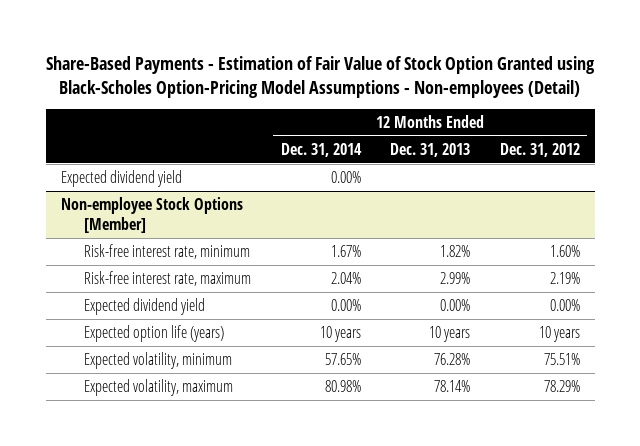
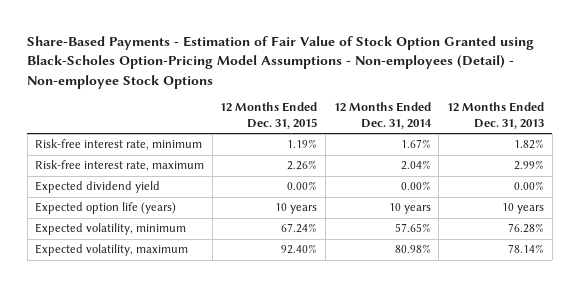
- Share-Based Payments - Estimation of Fair Value of Stock Option Granted using Black-Scholes Option-Pricing Model Assumptions - Non-employees (Detail)
+ Share-Based Payments - Estimation of Fair Value of Stock Option Granted using Black-Scholes Option-Pricing Model Assumptions - Non-employees (Detail) - Non-employee Stock Options
- | 12 Months Ended Dec. 31, 2014 | 12 Months Ended Dec. 31, 2013 | 12 Months Ended Dec. 31, 2012
+ | 12 Months Ended Dec. 31, 2015 | 12 Months Ended Dec. 31, 2014 | 12 Months Ended Dec. 31, 2013
- Expected dividend yield | 0.00% | |
- Non-employee Stock Options [Member]

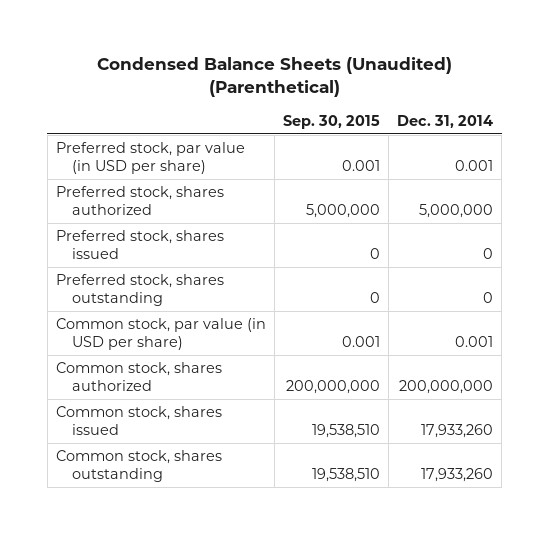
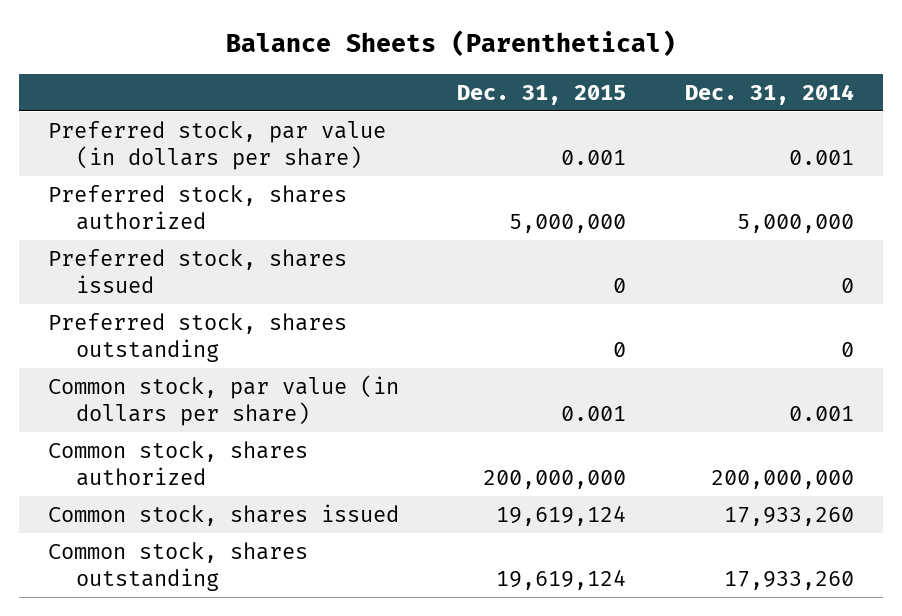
- Condensed Balance Sheets (Unaudited) (Parenthetical)
+ Balance Sheets (Parenthetical)
- | Sep. 30, 2015 | Dec. 31, 2014
+ | Dec. 31, 2015 | Dec. 31, 2014
- Preferred stock, par value (in USD per share) | 0.001 | 0.001
+ Preferred stock, par value (in dollars per share) | 0.001 | 0.001
- Common stock, par value (in USD per share) | 0.001 | 0.001
+ Common stock, par value (in dollars per share) | 0.001 | 0.001

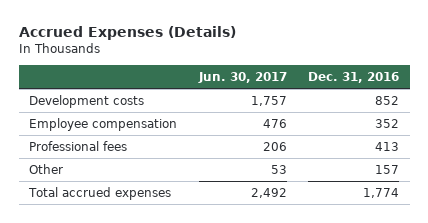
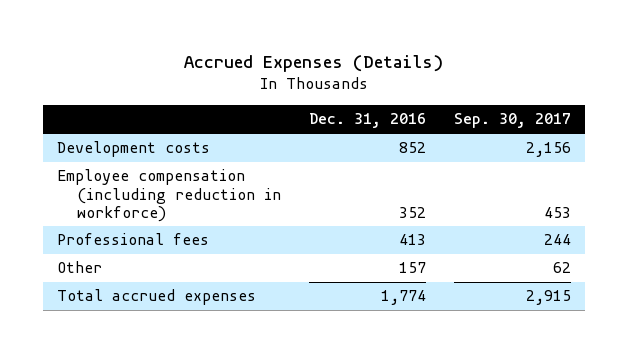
- | Jun. 30, 2017 | Dec. 31, 2016
+ | Dec. 31, 2016 | Sep. 30, 2017
- Employee compensation | 476 | 352
+ Employee compensation (including reduction in workforce) | 352 | 453

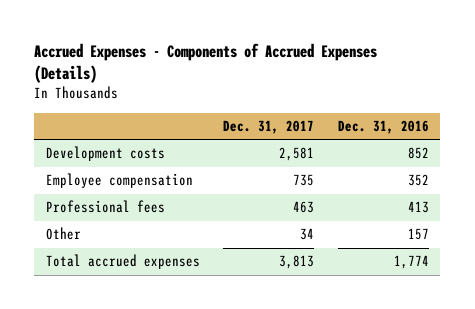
- Accrued Expenses (Details)
+ Accrued Expenses - Components of Accrued Expenses (Details)
- | Dec. 31, 2016 | Sep. 30, 2017
+ | Dec. 31, 2017 | Dec. 31, 2016
- Employee compensation (including reduction in workforce) | 352 | 453
+ Employee compensation | 735 | 352

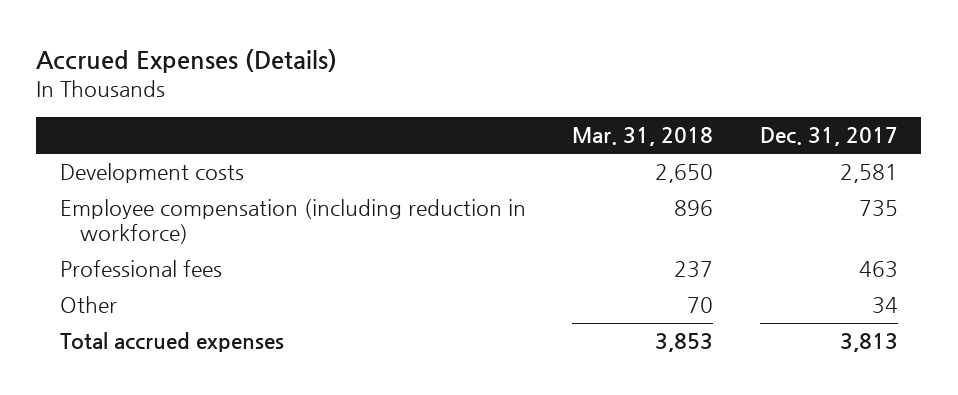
- Accrued Expenses - Components of Accrued Expenses (Details)
+ Accrued Expenses (Details)
- | Dec. 31, 2017 | Dec. 31, 2016
+ | Mar. 31, 2018 | Dec. 31, 2017
- Employee compensation | 735 | 352
+ Employee compensation (including reduction in workforce) | 896 | 735

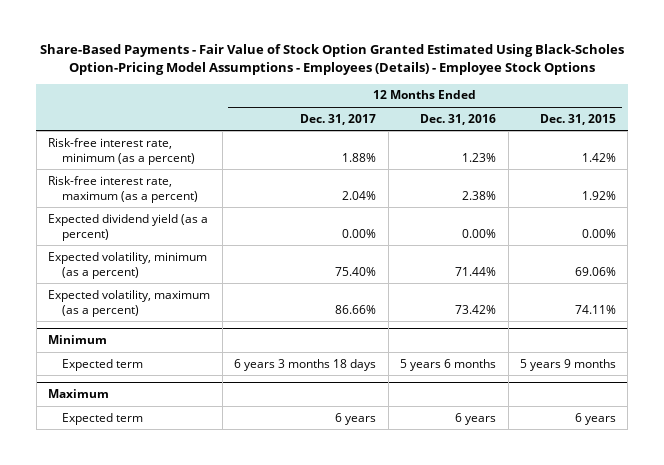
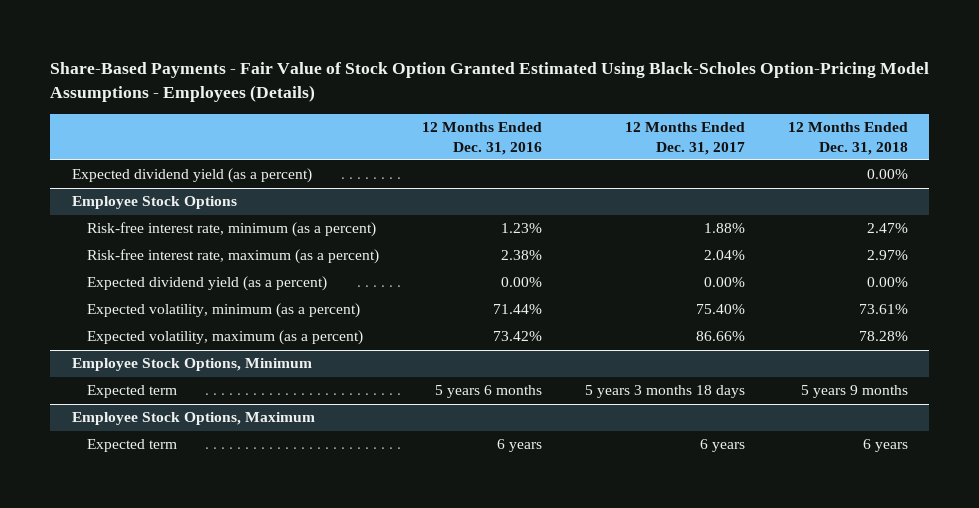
- Share-Based Payments - Fair Value of Stock Option Granted Estimated Using Black-Scholes Option-Pricing Model Assumptions - Employees (Details) - Employee Stock Options
+ Share-Based Payments - Fair Value of Stock Option Granted Estimated Using Black-Scholes Option-Pricing Model Assumptions - Employees (Details)
- | 12 Months Ended Dec. 31, 2017 | 12 Months Ended Dec. 31, 2016 | 12 Months Ended Dec. 31, 2015
+ | 12 Months Ended Dec. 31, 2016 | 12 Months Ended Dec. 31, 2017 | 12 Months Ended Dec. 31, 2018
+ Expected dividend yield (as a percent) | | | 0.00%
+ Employee Stock Options
- Minimum
- Expected term | 6 years 3 months 18 days | 5 years 6 months | 5 years 9 months
- Maximum
+ Employee Stock Options, Minimum
+ Expected term | 5 years 6 months | 5 years 3 months 18 days | 5 years 9 months
+ Employee Stock Options, Maximum

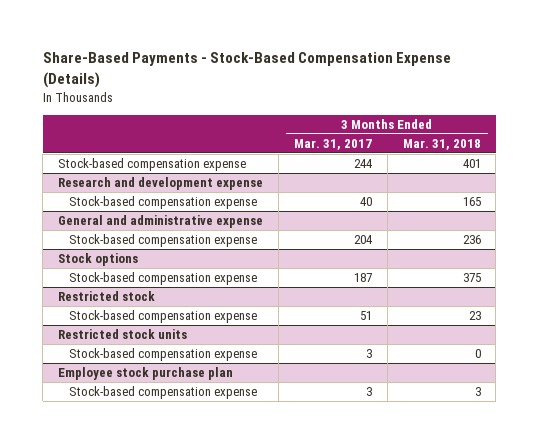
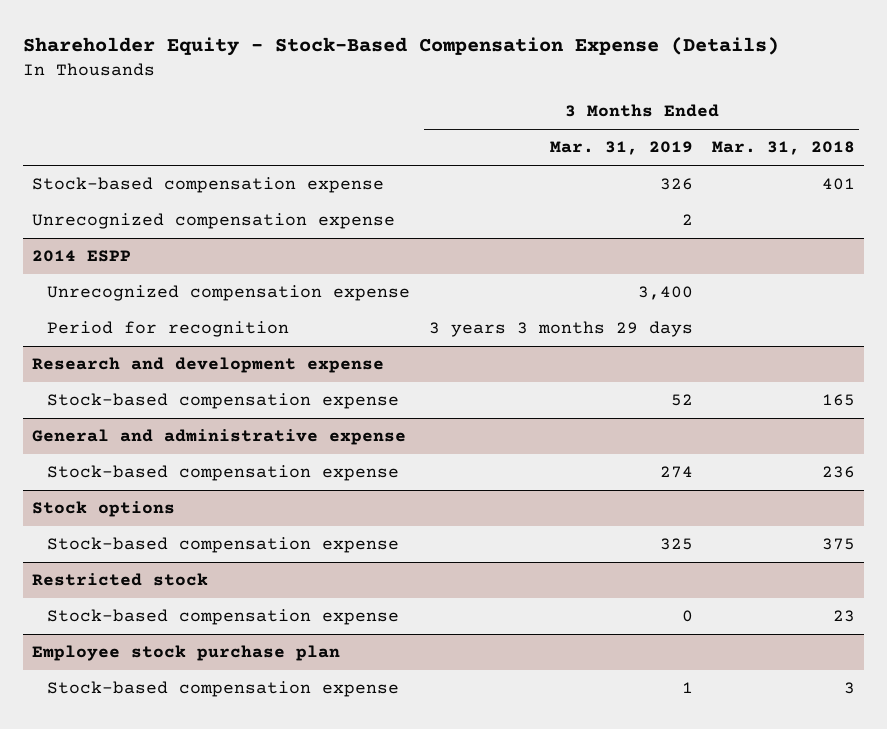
- Share-Based Payments - Stock-Based Compensation Expense (Details)
+ Shareholder Equity - Stock-Based Compensation Expense (Details)
- | 3 Months Ended Mar. 31, 2017 | 3 Months Ended Mar. 31, 2018
+ | 3 Months Ended Mar. 31, 2019 | 3 Months Ended Mar. 31, 2018
+ Unrecognized compensation expense | 2 |
+ 2014 ESPP
+ Unrecognized compensation expense | 3,400 |
+ Period for recognition | 3 years 3 months 29 days |
- Restricted stock units
- Stock-based compensation expense | 3 | 0

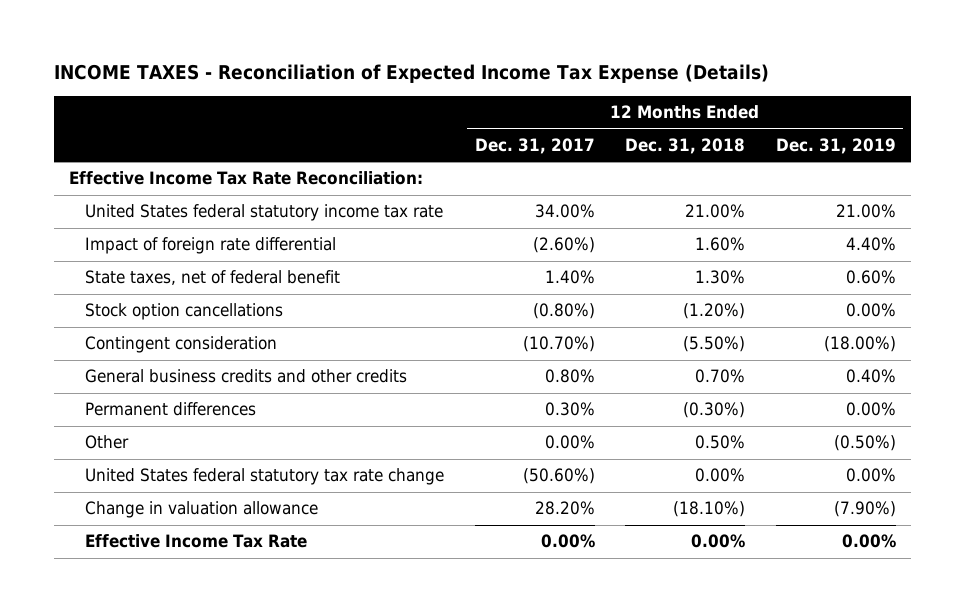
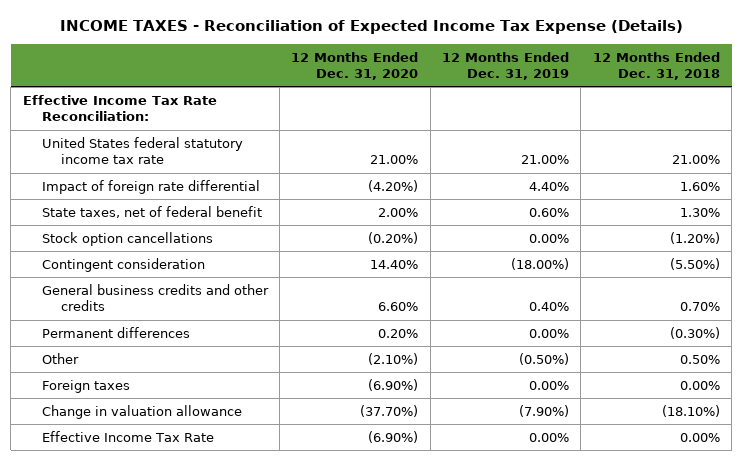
- | 12 Months Ended Dec. 31, 2017 | 12 Months Ended Dec. 31, 2018 | 12 Months Ended Dec. 31, 2019
+ | 12 Months Ended Dec. 31, 2020 | 12 Months Ended Dec. 31, 2019 | 12 Months Ended Dec. 31, 2018
- United States federal statutory tax rate change | (50.60%) | 0.00% | 0.00%
+ Foreign taxes | (6.90%) | 0.00% | 0.00%

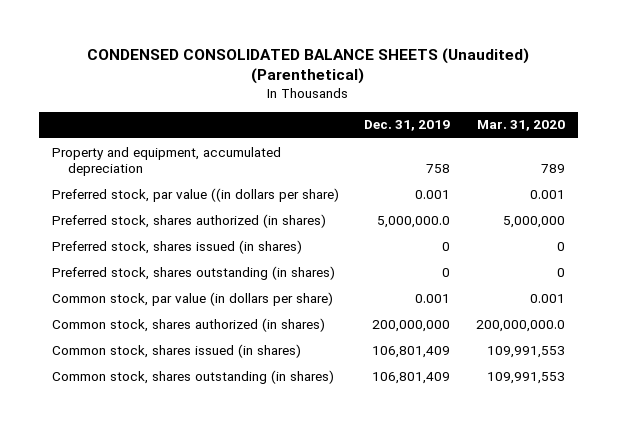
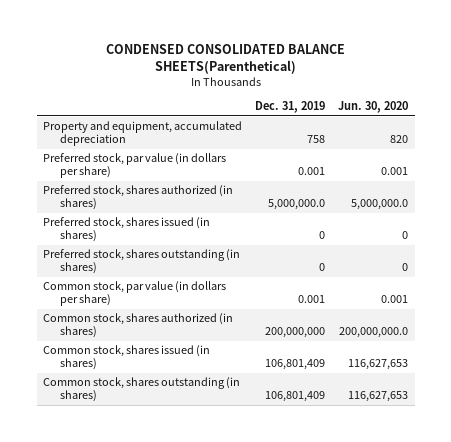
- CONDENSED CONSOLIDATED BALANCE SHEETS (Unaudited) (Parenthetical)
+ CONDENSED CONSOLIDATED BALANCE SHEETS(Parenthetical)
- | Dec. 31, 2019 | Mar. 31, 2020
+ | Dec. 31, 2019 | Jun. 30, 2020
- Preferred stock, par value ((in dollars per share) | 0.001 | 0.001
+ Preferred stock, par value (in dollars per share) | 0.001 | 0.001

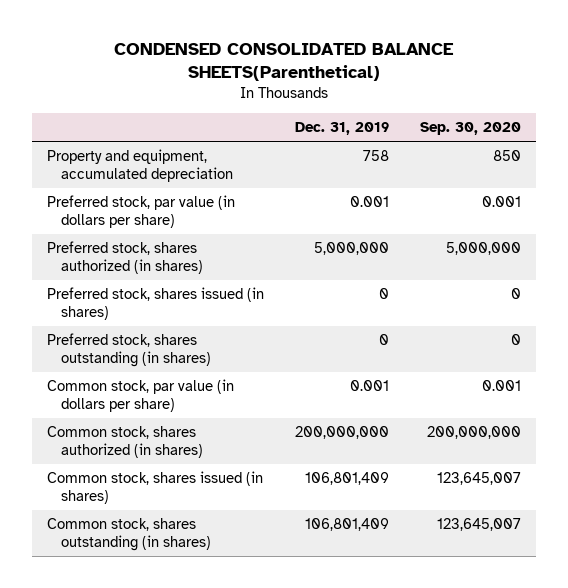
- | Dec. 31, 2019 | Jun. 30, 2020
+ | Dec. 31, 2019 | Sep. 30, 2020
- Preferred stock, shares authorized (in shares) | 5,000,000.0 | 5,000,000.0
+ Preferred stock, shares authorized (in shares) | 5,000,000 | 5,000,000

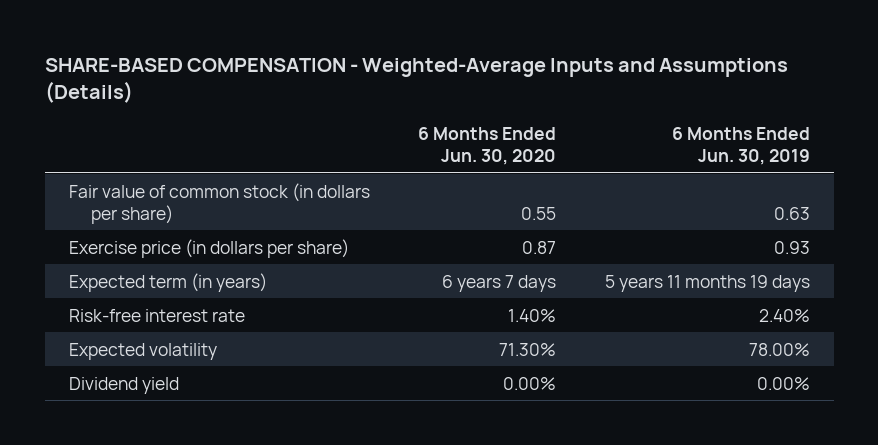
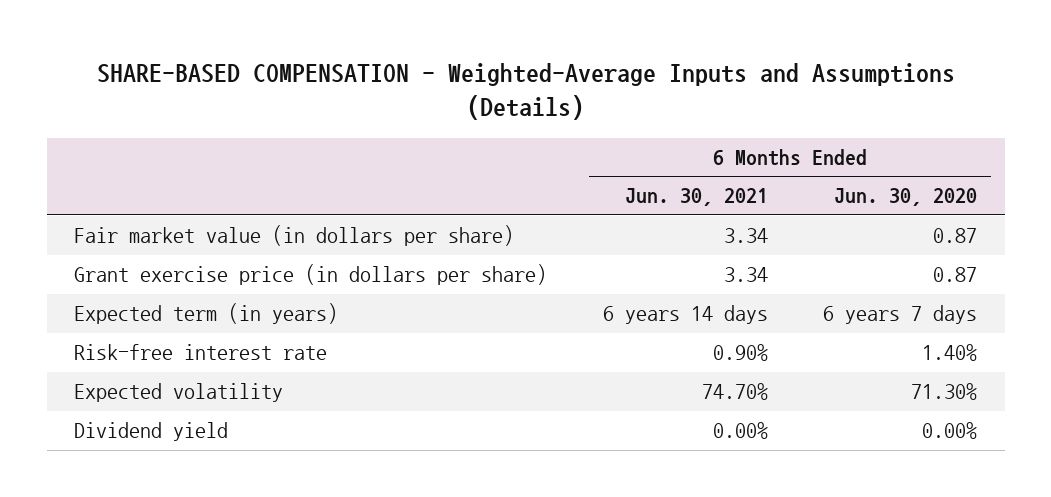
- | 6 Months Ended Jun. 30, 2020 | 6 Months Ended Jun. 30, 2019
+ | 6 Months Ended Jun. 30, 2021 | 6 Months Ended Jun. 30, 2020
- Fair value of common stock (in dollars per share) | 0.55 | 0.63
- Exercise price (in dollars per share) | 0.87 | 0.93
+ Fair market value (in dollars per share) | 3.34 | 0.87
+ Grant exercise price (in dollars per share) | 3.34 | 0.87

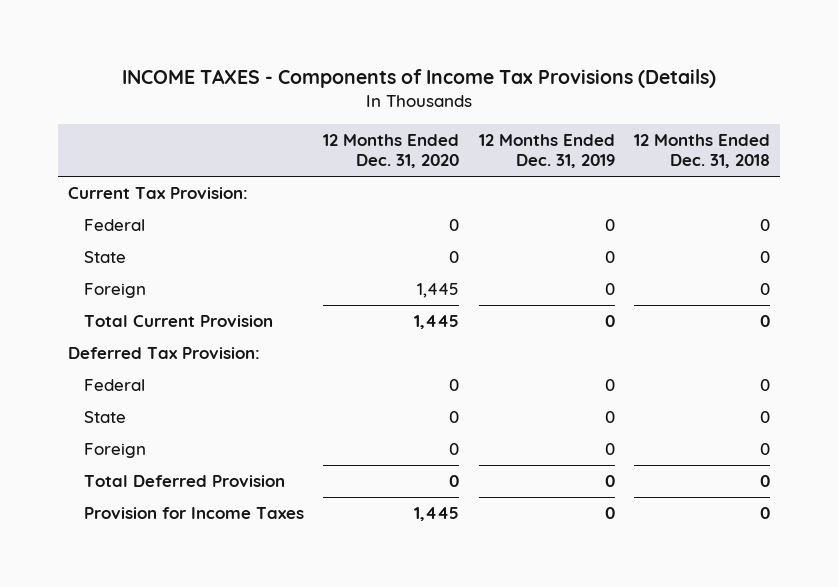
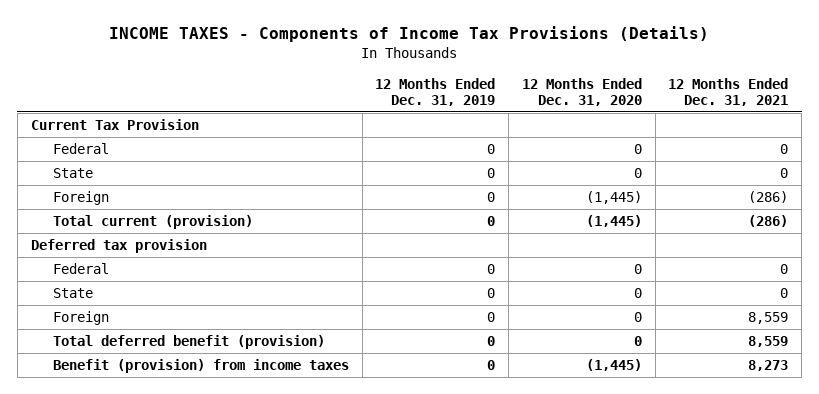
- | 12 Months Ended Dec. 31, 2020 | 12 Months Ended Dec. 31, 2019 | 12 Months Ended Dec. 31, 2018
+ | 12 Months Ended Dec. 31, 2019 | 12 Months Ended Dec. 31, 2020 | 12 Months Ended Dec. 31, 2021
- Current Tax Provision:
+ Current Tax Provision
- Foreign | 1,445 | 0 | 0
- Total Current Provision | 1,445 | 0 | 0
- Deferred Tax Provision:
+ Foreign | 0 | (1,445) | (286)
+ Total current (provision) | 0 | (1,445) | (286)
+ Deferred tax provision
- Total Deferred Provision | 0 | 0 | 0
- Provision for Income Taxes | 1,445 | 0 | 0
+ Total deferred benefit (provision) | 0 | 0 | 8,559
+ Benefit (provision) from income taxes | 0 | (1,445) | 8,273

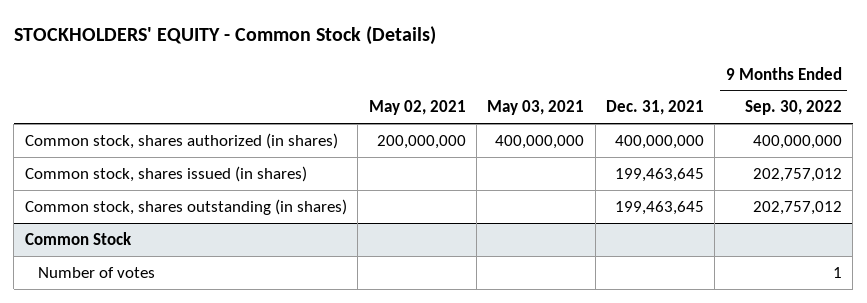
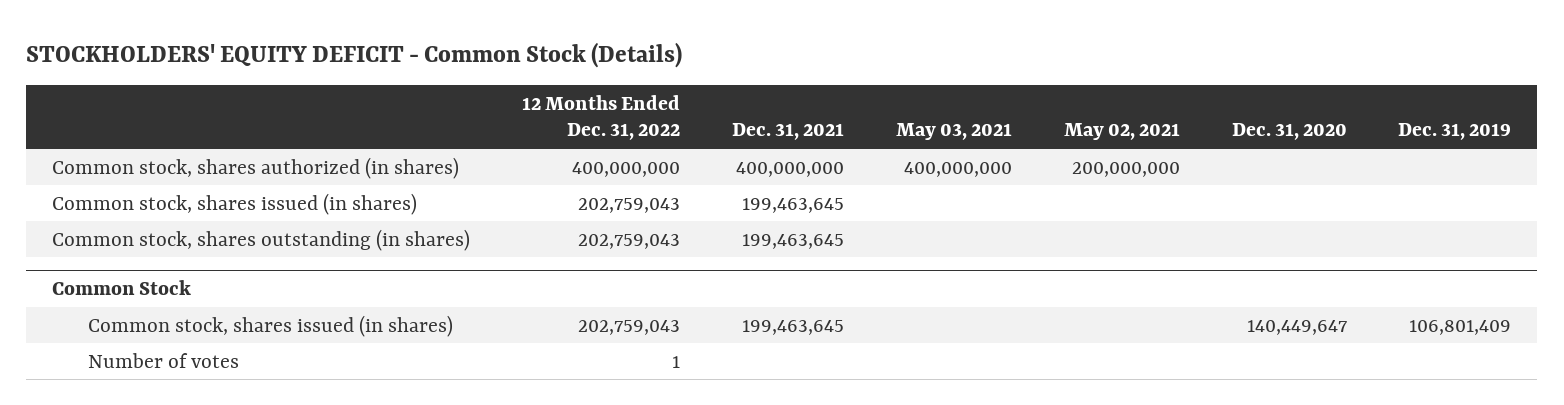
- STOCKHOLDERS' EQUITY - Common Stock (Details)
+ STOCKHOLDERS' EQUITY DEFICIT - Common Stock (Details)
- | May 02, 2021 | May 03, 2021 | Dec. 31, 2021 | 9 Months Ended Sep. 30, 2022
+ | 12 Months Ended Dec. 31, 2022 | Dec. 31, 2021 | May 03, 2021 | May 02, 2021 | Dec. 31, 2020 | Dec. 31, 2019
@ Common Stock
+ Common stock, shares issued (in shares) | 202,759,043 | 199,463,645 | | | 140,449,647 | 106,801,409

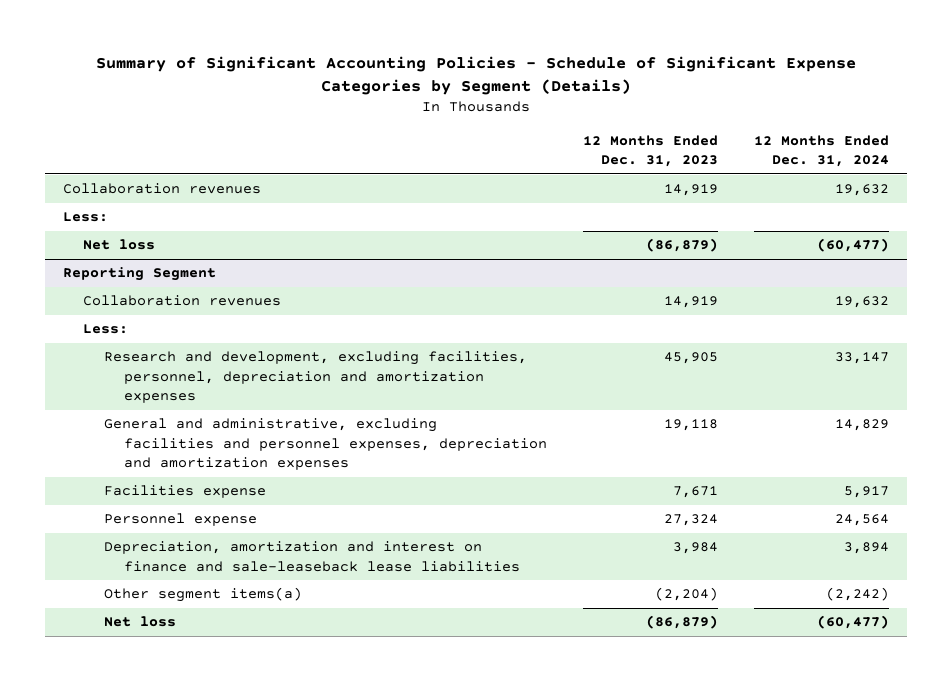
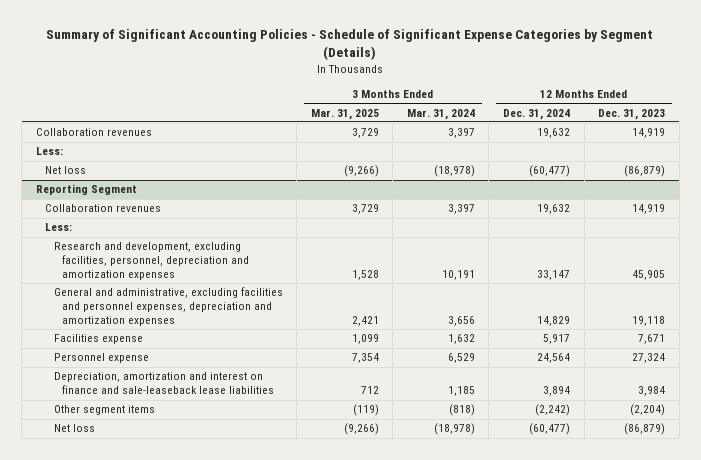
- | 12 Months Ended Dec. 31, 2023 | 12 Months Ended Dec. 31, 2024
+ | 3 Months Ended Mar. 31, 2025 | 3 Months Ended Mar. 31, 2024 | 12 Months Ended Dec. 31, 2024 | 12 Months Ended Dec. 31, 2023
@ Reporting Segment
- Other segment items(a) | (2,204) | (2,242)
+ Other segment items | (119) | (818) | (2,242) | (2,204)

